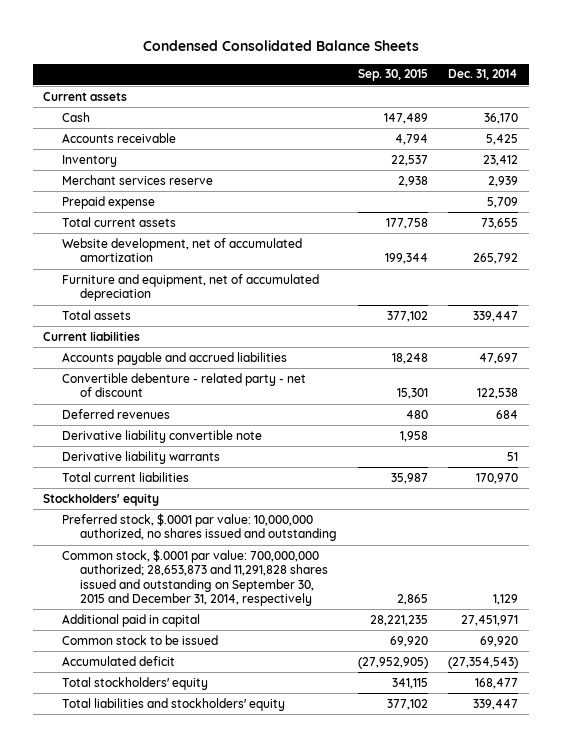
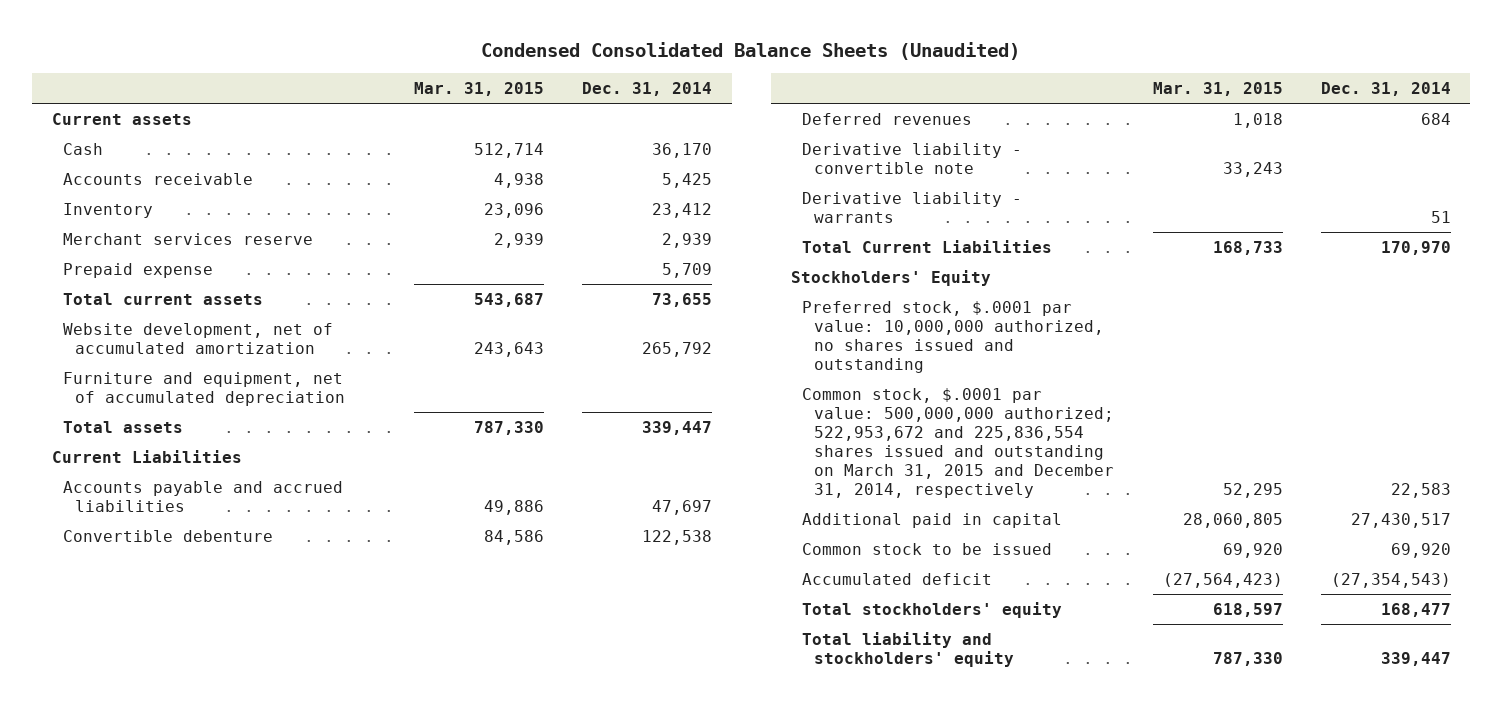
- Condensed Consolidated Balance Sheets
+ Condensed Consolidated Balance Sheets (Unaudited)
- | Sep. 30, 2015 | Dec. 31, 2014
+ | Mar. 31, 2015 | Dec. 31, 2014
- Current liabilities
+ Current Liabilities
- Convertible debenture - related party - net of discount | 15,301 | 122,538
+ Convertible debenture | 84,586 | 122,538
- Derivative liability convertible note | 1,958 |
- Derivative liability warrants | | 51
- Total current liabilities | 35,987 | 170,970
- Stockholders' equity
+ Derivative liability - convertible note | 33,243 |
+ Derivative liability - warrants | | 51
+ Total Current Liabilities | 168,733 | 170,970
+ Stockholders' Equity
- Common stock, $.0001 par value: 700,000,000 authorized; 28,653,873 and 11,291,828 shares issued and outstanding on September 30, 2015 and December 31, 2014, respectively | 2,865 | 1,129
- Additional paid in capital | 28,221,235 | 27,451,971
+ Common stock, $.0001 par value: 500,000,000 authorized; 522,953,672 and 225,836,554 shares issued and outstanding on March 31, 2015 and December 31, 2014, respectively | 52,295 | 22,583
+ Additional paid in capital | 28,060,805 | 27,430,517
- Total liabilities and stockholders' equity | 377,102 | 339,447
+ Total liability and stockholders' equity | 787,330 | 339,447

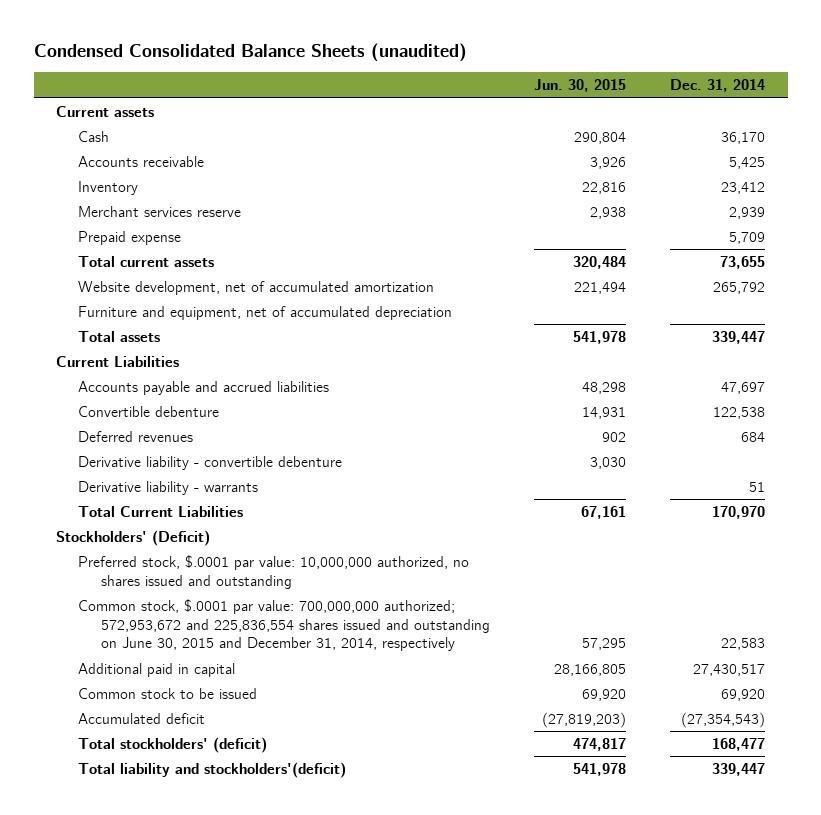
- Condensed Consolidated Balance Sheets (Unaudited)
+ Condensed Consolidated Balance Sheets (unaudited)
- | Mar. 31, 2015 | Dec. 31, 2014
+ | Jun. 30, 2015 | Dec. 31, 2014
- Derivative liability - convertible note | 33,243 |
+ Derivative liability - convertible debenture | 3,030 |
- Stockholders' Equity
+ Stockholders' (Deficit)
- Common stock, $.0001 par value: 500,000,000 authorized; 522,953,672 and 225,836,554 shares issued and outstanding on March 31, 2015 and December 31, 2014, respectively | 52,295 | 22,583
+ Common stock, $.0001 par value: 700,000,000 authorized; 572,953,672 and 225,836,554 shares issued and outstanding on June 30, 2015 and December 31, 2014, respectively | 57,295 | 22,583
- Total stockholders' equity | 618,597 | 168,477
- Total liability and stockholders' equity | 787,330 | 339,447
+ Total stockholders' (deficit) | 474,817 | 168,477
+ Total liability and stockholders'(deficit) | 541,978 | 339,447

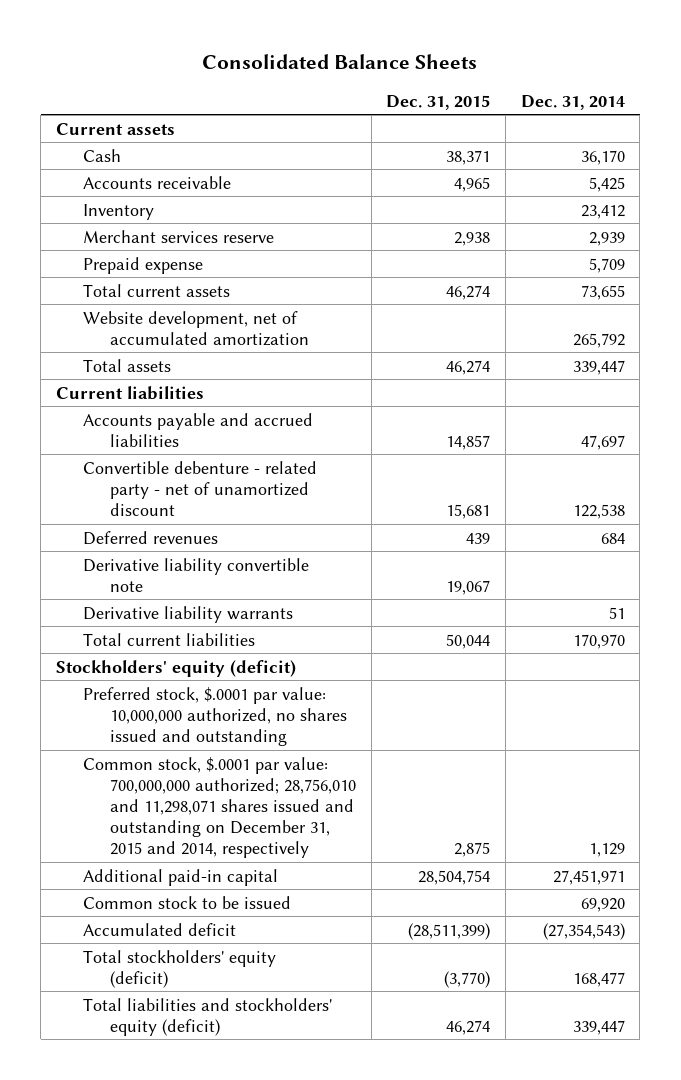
- Condensed Consolidated Balance Sheets (unaudited)
+ Consolidated Balance Sheets
- | Jun. 30, 2015 | Dec. 31, 2014
+ | Dec. 31, 2015 | Dec. 31, 2014
- Furniture and equipment, net of accumulated depreciation
- Current Liabilities
+ Current liabilities
- Convertible debenture | 14,931 | 122,538
+ Convertible debenture - related party - net of unamortized discount | 15,681 | 122,538
- Derivative liability - convertible debenture | 3,030 |
- Derivative liability - warrants | | 51
- Total Current Liabilities | 67,161 | 170,970
- Stockholders' (Deficit)
+ Derivative liability convertible note | 19,067 |
+ Derivative liability warrants | | 51
+ Total current liabilities | 50,044 | 170,970
+ Stockholders' equity (deficit)
- Common stock, $.0001 par value: 700,000,000 authorized; 572,953,672 and 225,836,554 shares issued and outstanding on June 30, 2015 and December 31, 2014, respectively | 57,295 | 22,583
- Additional paid in capital | 28,166,805 | 27,430,517
+ Common stock, $.0001 par value: 700,000,000 authorized; 28,756,010 and 11,298,071 shares issued and outstanding on December 31, 2015 and 2014, respectively | 2,875 | 1,129
+ Additional paid-in capital | 28,504,754 | 27,451,971
- Total stockholders' (deficit) | 474,817 | 168,477
- Total liability and stockholders'(deficit) | 541,978 | 339,447
+ Total stockholders' equity (deficit) | (3,770) | 168,477
+ Total liabilities and stockholders' equity (deficit) | 46,274 | 339,447

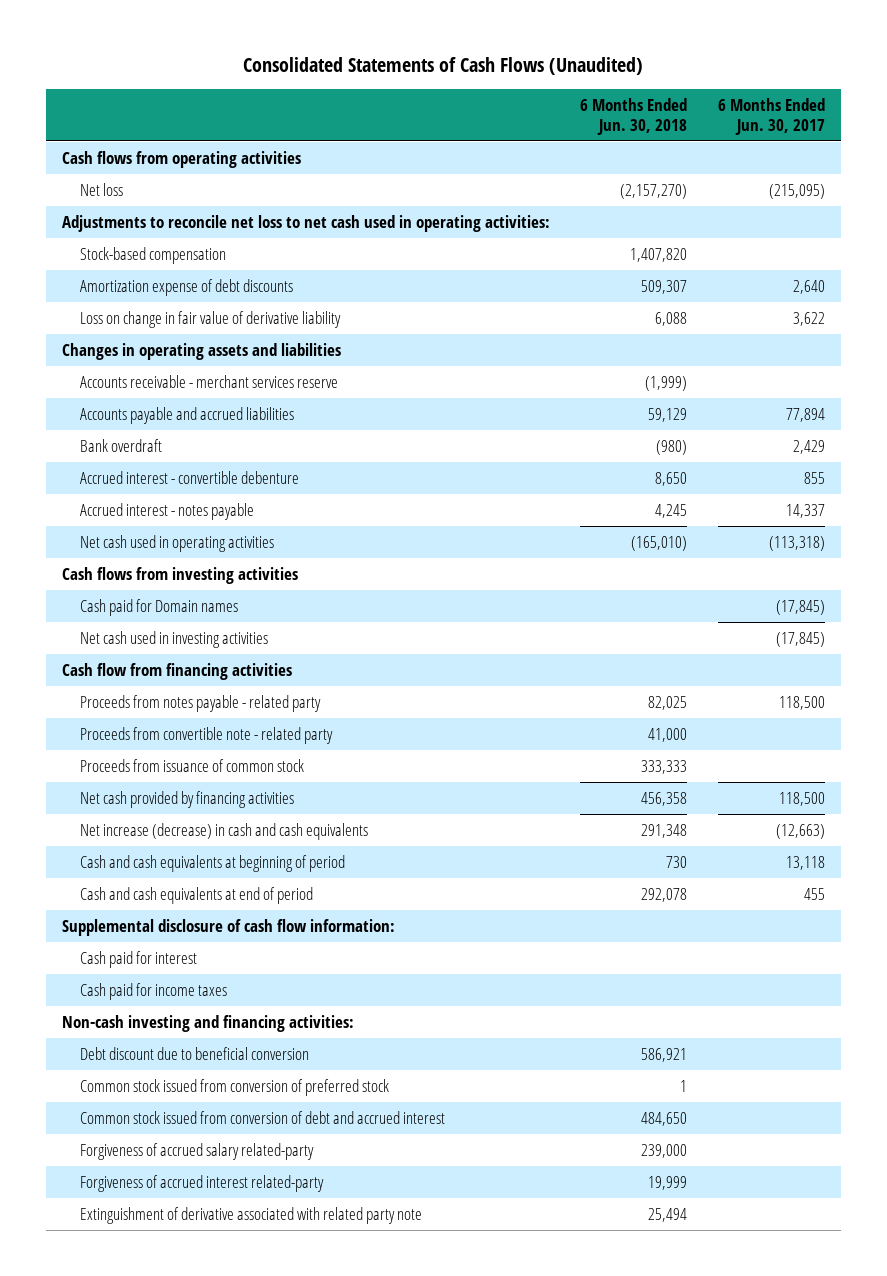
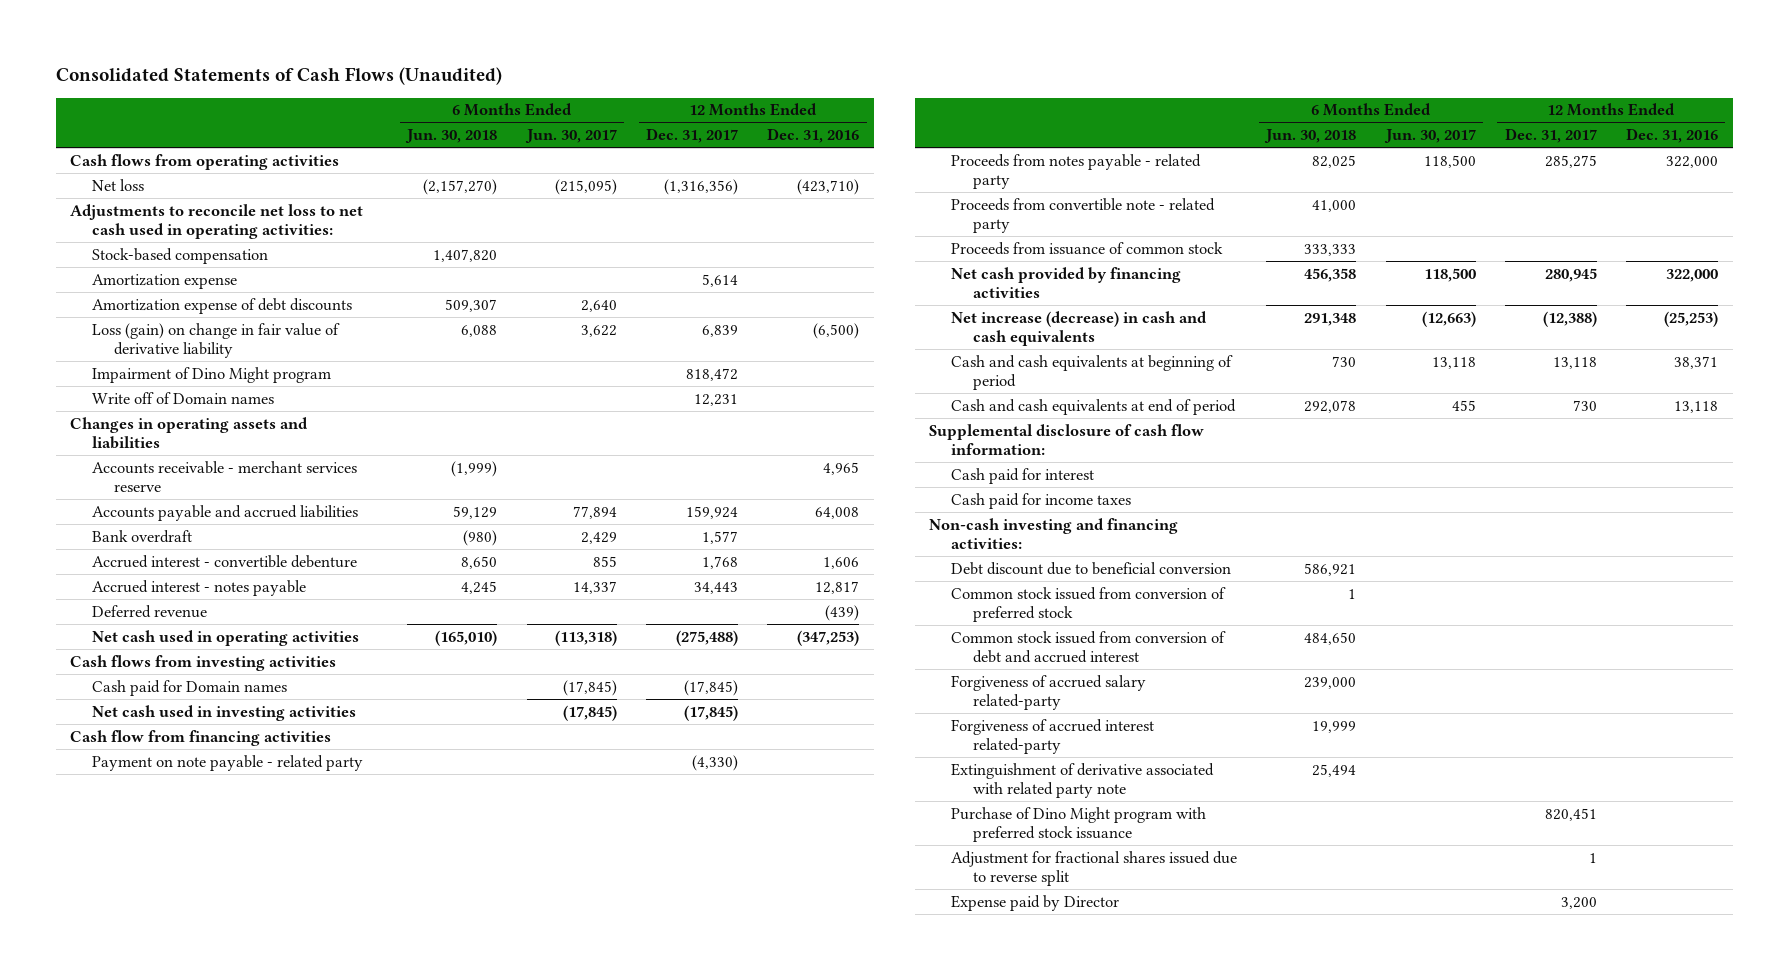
- | 6 Months Ended Jun. 30, 2018 | 6 Months Ended Jun. 30, 2017
+ | 6 Months Ended Jun. 30, 2018 | 6 Months Ended Jun. 30, 2017 | 12 Months Ended Dec. 31, 2017 | 12 Months Ended Dec. 31, 2016
+ Amortization expense | | | 5,614 |
- Loss on change in fair value of derivative liability | 6,088 | 3,622
+ Loss (gain) on change in fair value of derivative liability | 6,088 | 3,622 | 6,839 | (6,500)
+ Impairment of Dino Might program | | | 818,472 |
+ Write off of Domain names | | | 12,231 |
+ Deferred revenue | | | | (439)
+ Payment on note payable - related party | | | (4,330) |
+ Purchase of Dino Might program with preferred stock issuance | | | 820,451 |
+ Adjustment for fractional shares issued due to reverse split | | | 1 |
+ Expense paid by Director | | | 3,200 |

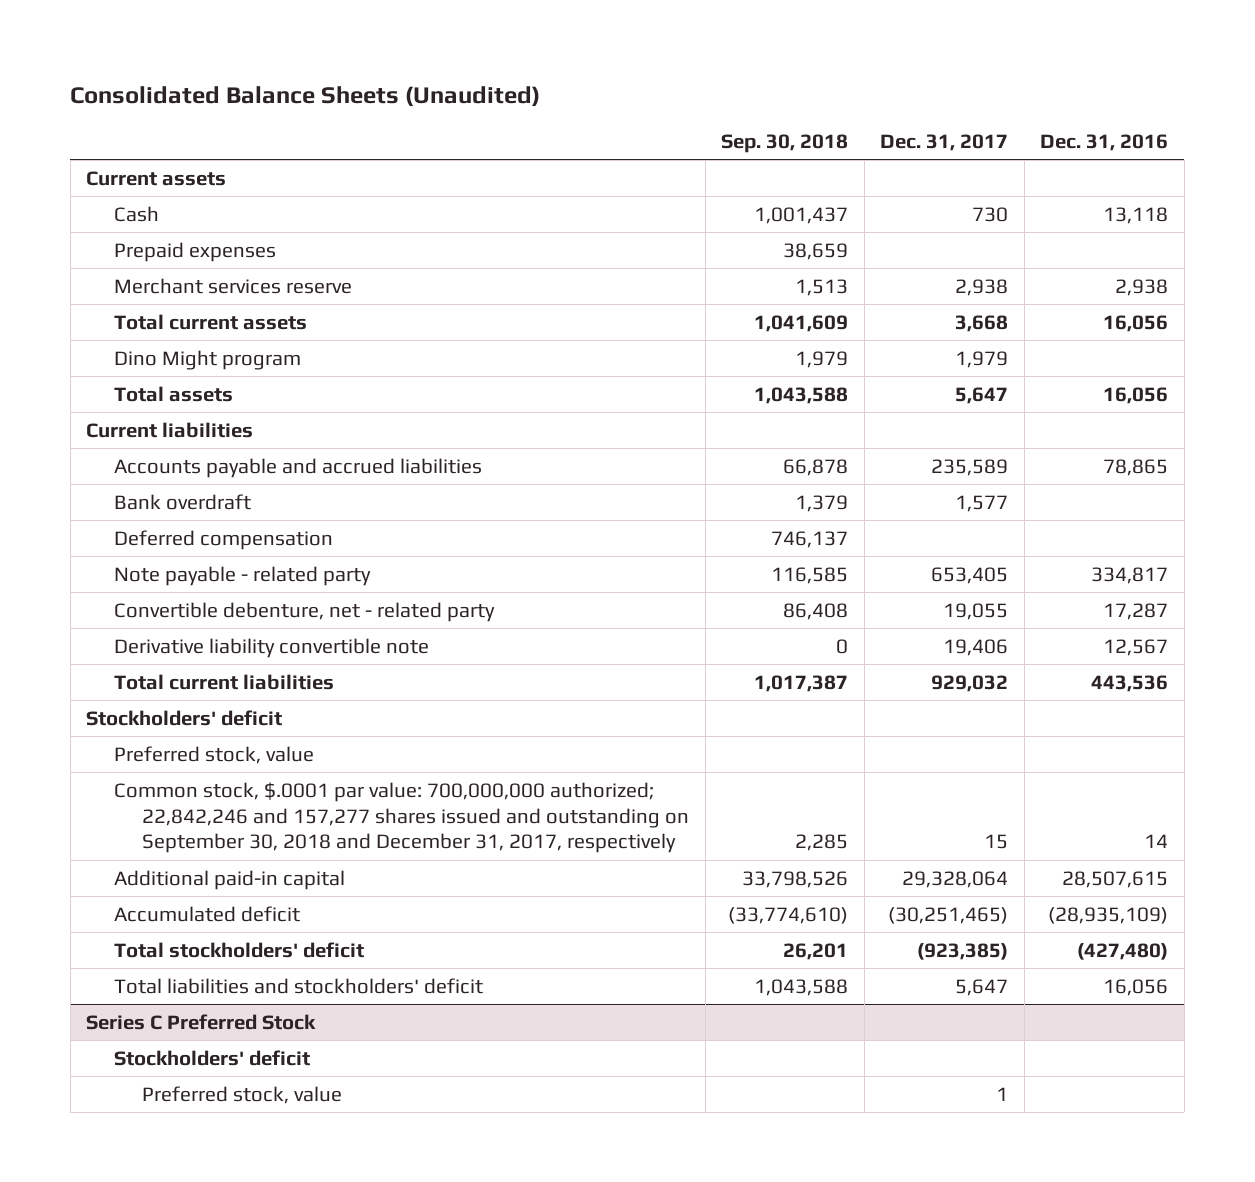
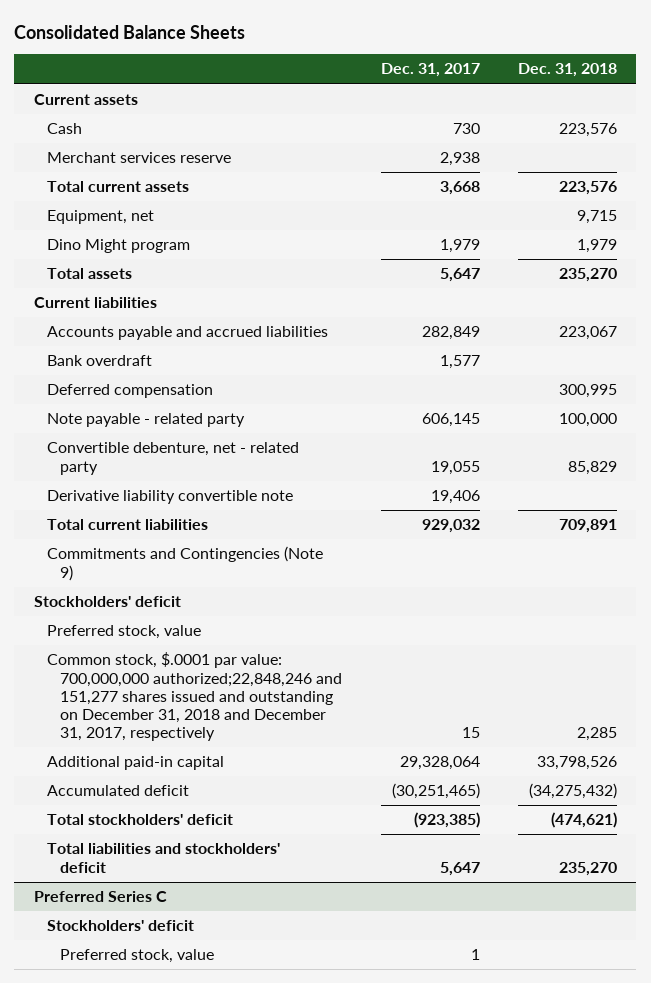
- Consolidated Balance Sheets (Unaudited)
+ Consolidated Balance Sheets
- | Sep. 30, 2018 | Dec. 31, 2017 | Dec. 31, 2016
+ | Dec. 31, 2017 | Dec. 31, 2018
- Prepaid expenses | 38,659 | |
+ Equipment, net | | 9,715
- Accounts payable and accrued liabilities | 66,878 | 235,589 | 78,865
+ Accounts payable and accrued liabilities | 282,849 | 223,067
- Note payable - related party | 116,585 | 653,405 | 334,817
+ Note payable - related party | 606,145 | 100,000
+ Commitments and Contingencies (Note 9)
- Common stock, $.0001 par value: 700,000,000 authorized; 22,842,246 and 157,277 shares issued and outstanding on September 30, 2018 and December 31, 2017, respectively | 2,285 | 15 | 14
+ Common stock, $.0001 par value: 700,000,000 authorized;22,848,246 and 151,277 shares issued and outstanding on December 31, 2018 and December 31, 2017, respectively | 15 | 2,285
- Series C Preferred Stock
+ Preferred Series C

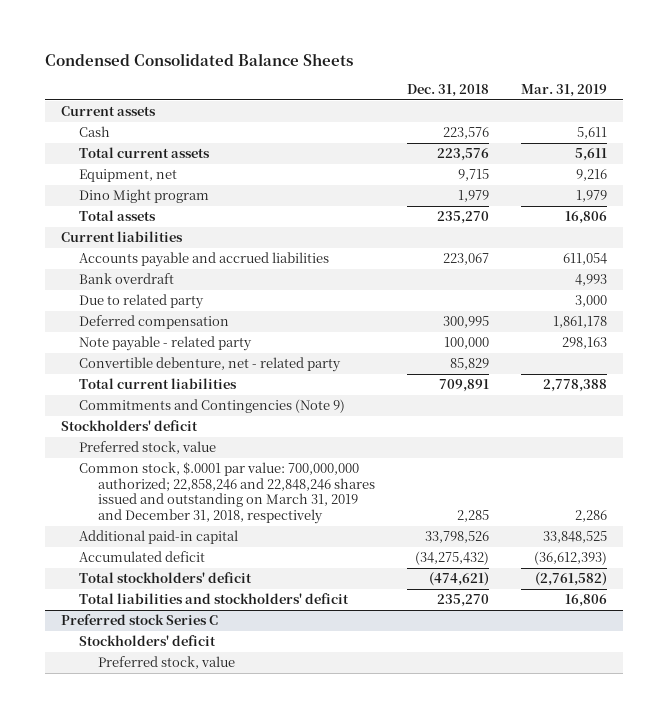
- Consolidated Balance Sheets
+ Condensed Consolidated Balance Sheets
- | Dec. 31, 2017 | Dec. 31, 2018
+ | Dec. 31, 2018 | Mar. 31, 2019
- Merchant services reserve | 2,938 |
+ Due to related party | | 3,000
- Derivative liability convertible note | 19,406 |
- Common stock, $.0001 par value: 700,000,000 authorized;22,848,246 and 151,277 shares issued and outstanding on December 31, 2018 and December 31, 2017, respectively | 15 | 2,285
+ Common stock, $.0001 par value: 700,000,000 authorized; 22,858,246 and 22,848,246 shares issued and outstanding on March 31, 2019 and December 31, 2018, respectively | 2,285 | 2,286
- Preferred Series C
+ Preferred stock Series C

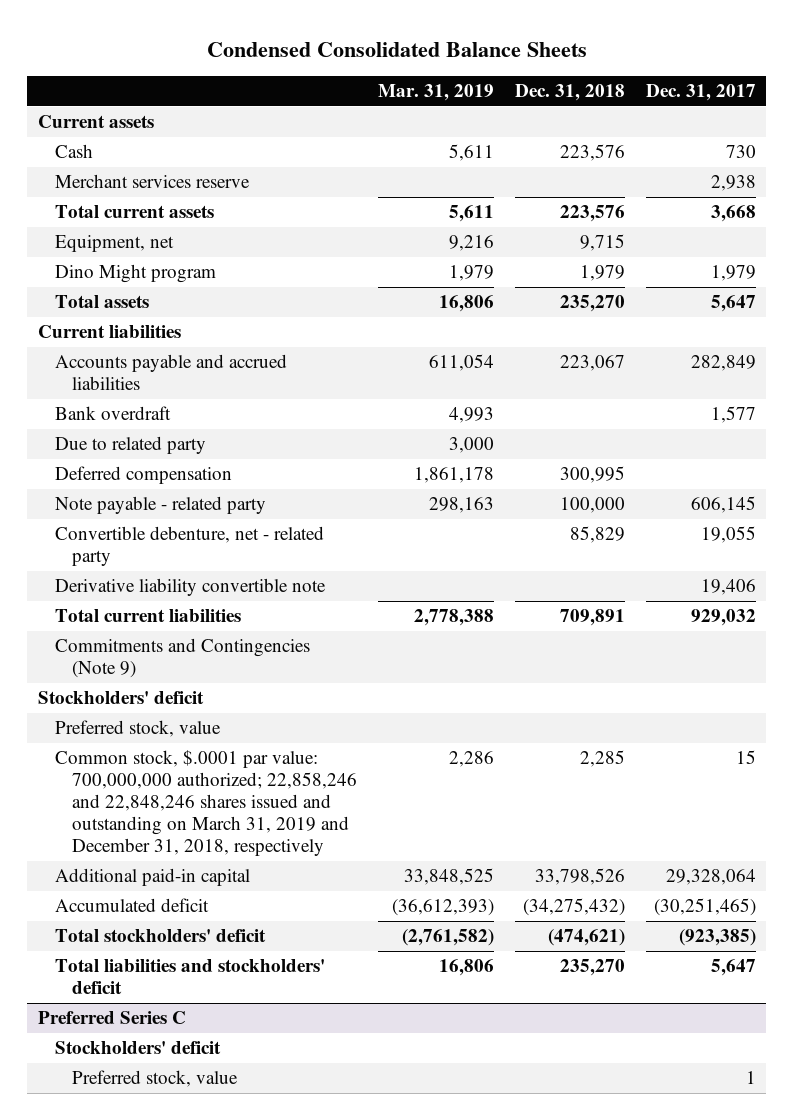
- | Dec. 31, 2018 | Mar. 31, 2019
+ | Mar. 31, 2019 | Dec. 31, 2018 | Dec. 31, 2017
+ Merchant services reserve | | | 2,938
+ Derivative liability convertible note | | | 19,406
- Preferred stock Series C
+ Preferred Series C

